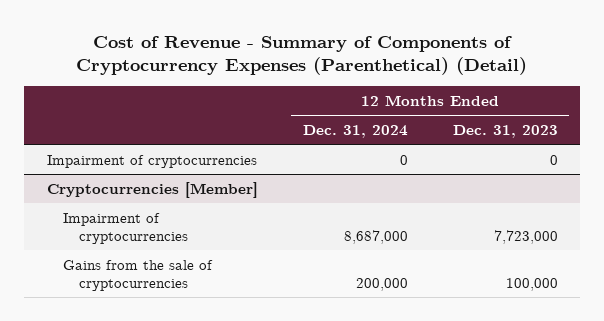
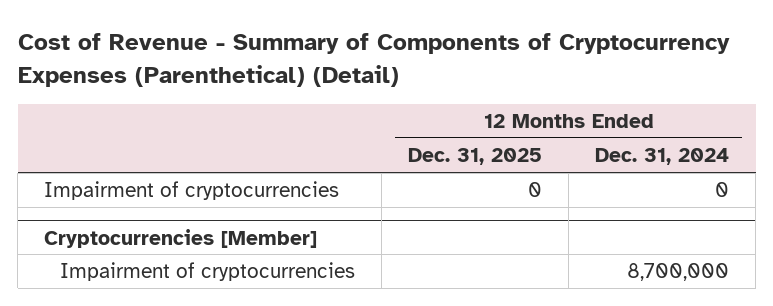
- | 12 Months Ended Dec. 31, 2024 | 12 Months Ended Dec. 31, 2023
+ | 12 Months Ended Dec. 31, 2025 | 12 Months Ended Dec. 31, 2024
@ Cryptocurrencies [Member]
- Impairment of cryptocurrencies | 8,687,000 | 7,723,000
- Gains from the sale of cryptocurrencies | 200,000 | 100,000
+ Impairment of cryptocurrencies | | 8,700,000

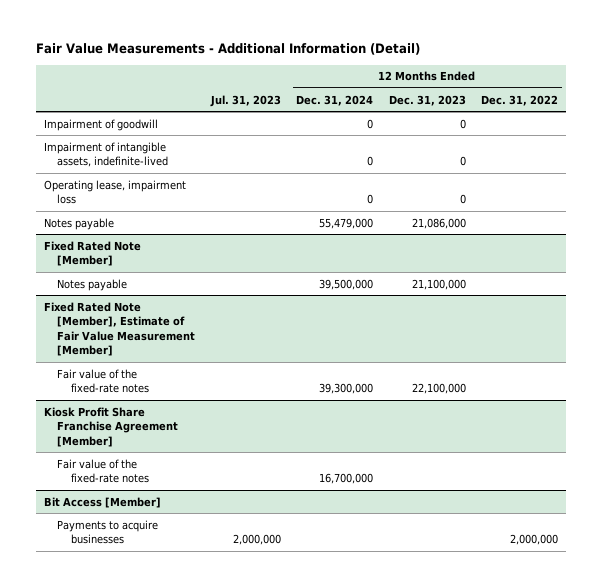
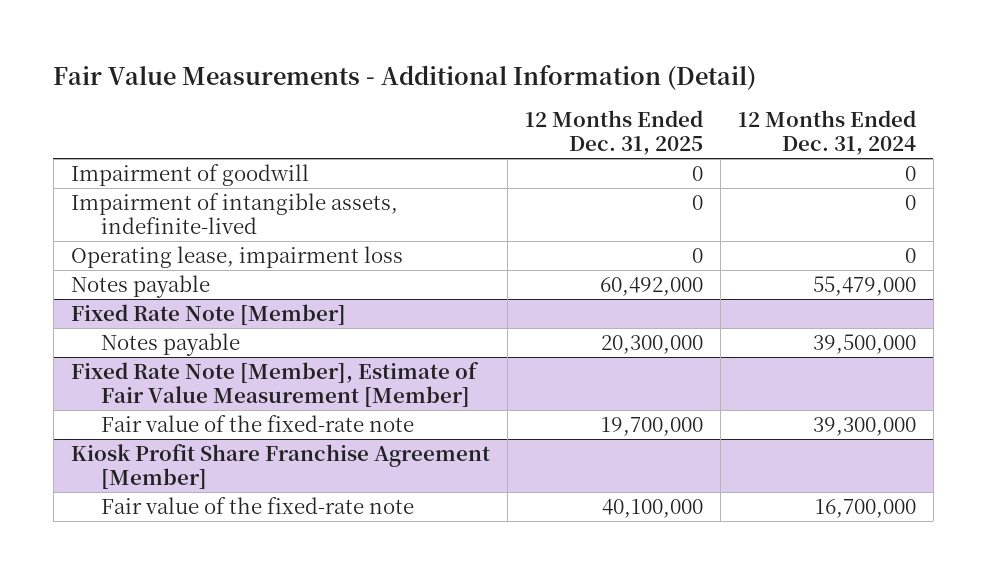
- | Jul. 31, 2023 | 12 Months Ended Dec. 31, 2024 | 12 Months Ended Dec. 31, 2023 | 12 Months Ended Dec. 31, 2022
+ | 12 Months Ended Dec. 31, 2025 | 12 Months Ended Dec. 31, 2024
- Fixed Rated Note [Member]
+ Fixed Rate Note [Member]
- Fixed Rated Note [Member], Estimate of Fair Value Measurement [Member]
- Fair value of the fixed-rate notes | | 39,300,000 | 22,100,000 |
+ Fixed Rate Note [Member], Estimate of Fair Value Measurement [Member]
+ Fair value of the fixed-rate note | 19,700,000 | 39,300,000
@ Kiosk Profit Share Franchise Agreement [Member]
- Fair value of the fixed-rate notes | | 16,700,000 | |
- Bit Access [Member]
- Payments to acquire businesses | 2,000,000 | | | 2,000,000
@ Kiosk Profit Share Franchise Agreement [Member]
+ Fair value of the fixed-rate note | 40,100,000 | 16,700,000

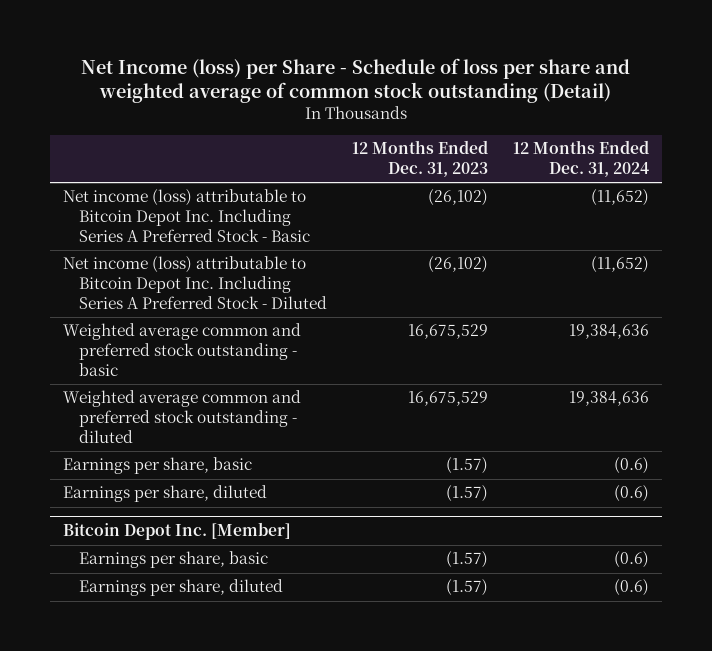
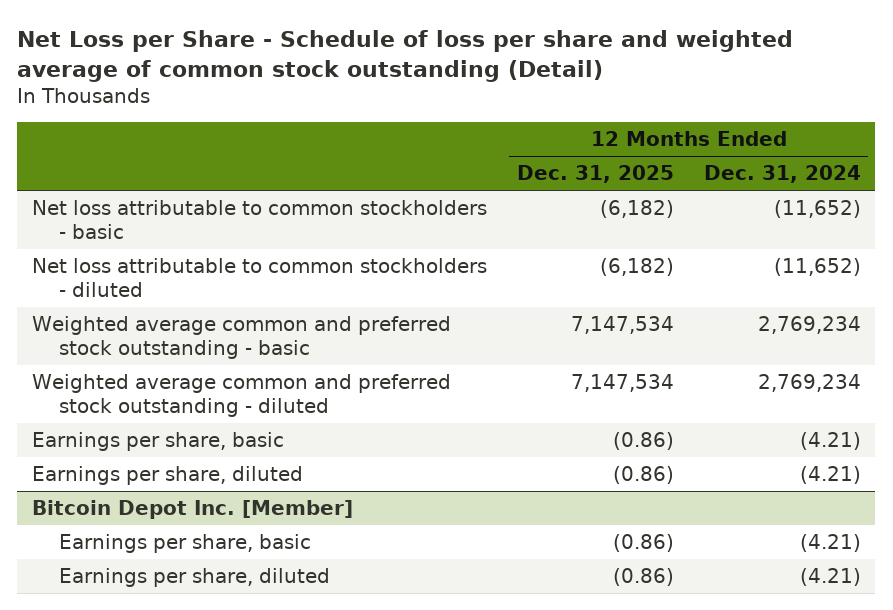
- Net Income (loss) per Share - Schedule of loss per share and weighted average of common stock outstanding (Detail)
+ Net Loss per Share - Schedule of loss per share and weighted average of common stock outstanding (Detail)
- | 12 Months Ended Dec. 31, 2023 | 12 Months Ended Dec. 31, 2024
+ | 12 Months Ended Dec. 31, 2025 | 12 Months Ended Dec. 31, 2024
- Net income (loss) attributable to Bitcoin Depot Inc. Including Series A Preferred Stock - Basic | (26,102) | (11,652)
- Net income (loss) attributable to Bitcoin Depot Inc. Including Series A Preferred Stock - Diluted | (26,102) | (11,652)
- Weighted average common and preferred stock outstanding - basic | 16,675,529 | 19,384,636
- Weighted average common and preferred stock outstanding - diluted | 16,675,529 | 19,384,636
- Earnings per share, basic | (1.57) | (0.6)
- Earnings per share, diluted | (1.57) | (0.6)
+ Net loss attributable to common stockholders - basic | (6,182) | (11,652)
+ Net loss attributable to common stockholders - diluted | (6,182) | (11,652)
+ Weighted average common and preferred stock outstanding - basic | 7,147,534 | 2,769,234
+ Weighted average common and preferred stock outstanding - diluted | 7,147,534 | 2,769,234
+ Earnings per share, basic | (0.86) | (4.21)
+ Earnings per share, diluted | (0.86) | (4.21)
@ Bitcoin Depot Inc. [Member]
- Earnings per share, basic | (1.57) | (0.6)
- Earnings per share, diluted | (1.57) | (0.6)
+ Earnings per share, basic | (0.86) | (4.21)
+ Earnings per share, diluted | (0.86) | (4.21)

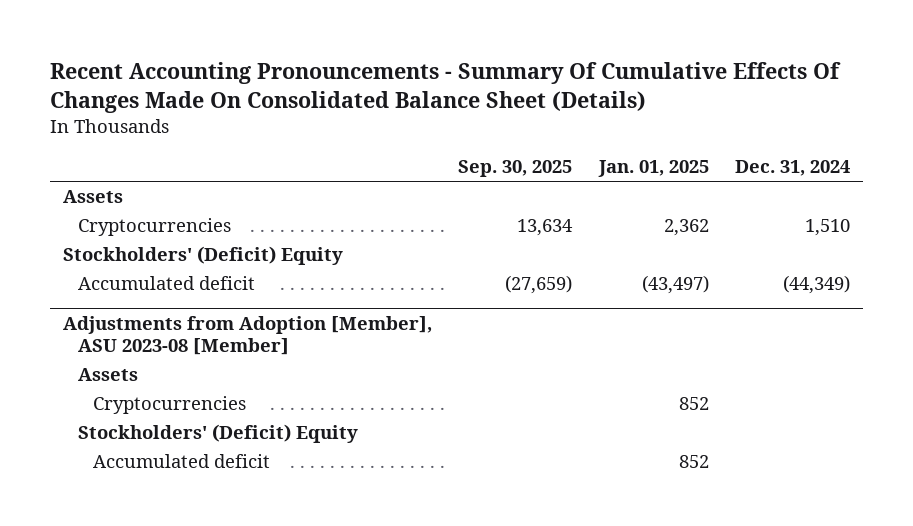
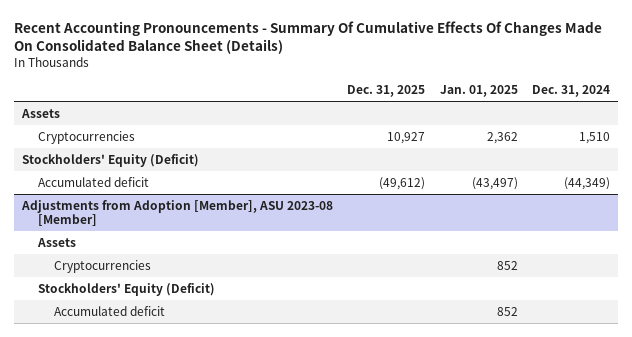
- | Sep. 30, 2025 | Jan. 01, 2025 | Dec. 31, 2024
+ | Dec. 31, 2025 | Jan. 01, 2025 | Dec. 31, 2024
- Stockholders' (Deficit) Equity
+ Stockholders' Equity (Deficit)
@ Adjustments from Adoption [Member], ASU 2023-08 [Member]
- Stockholders' (Deficit) Equity
+ Stockholders' Equity (Deficit)

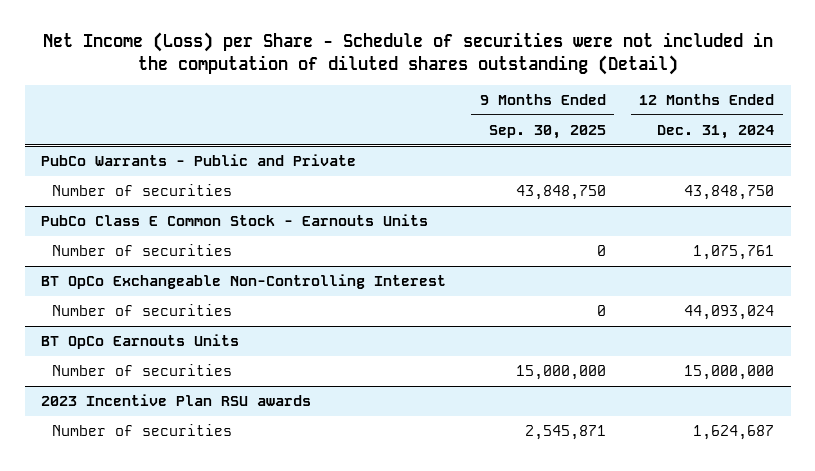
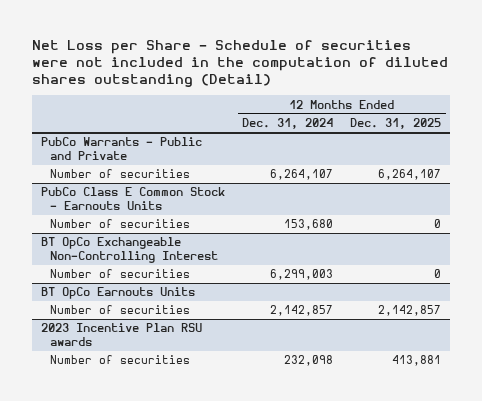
- Net Income (Loss) per Share - Schedule of securities were not included in the computation of diluted shares outstanding (Detail)
+ Net Loss per Share - Schedule of securities were not included in the computation of diluted shares outstanding (Detail)
- | 9 Months Ended Sep. 30, 2025 | 12 Months Ended Dec. 31, 2024
+ | 12 Months Ended Dec. 31, 2024 | 12 Months Ended Dec. 31, 2025
@ PubCo Warrants - Public and Private
- Number of securities | 43,848,750 | 43,848,750
+ Number of securities | 6,264,107 | 6,264,107
@ PubCo Class E Common Stock - Earnouts Units
- Number of securities | 0 | 1,075,761
+ Number of securities | 153,680 | 0
@ BT OpCo Exchangeable Non-Controlling Interest
- Number of securities | 0 | 44,093,024
+ Number of securities | 6,299,003 | 0
@ BT OpCo Earnouts Units
- Number of securities | 15,000,000 | 15,000,000
+ Number of securities | 2,142,857 | 2,142,857
@ 2023 Incentive Plan RSU awards
- Number of securities | 2,545,871 | 1,624,687
+ Number of securities | 232,098 | 413,881

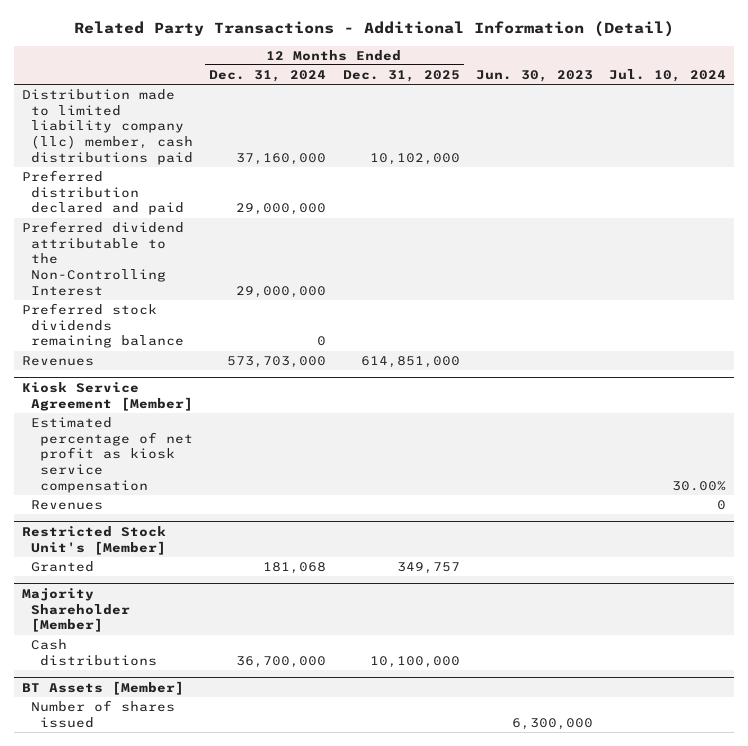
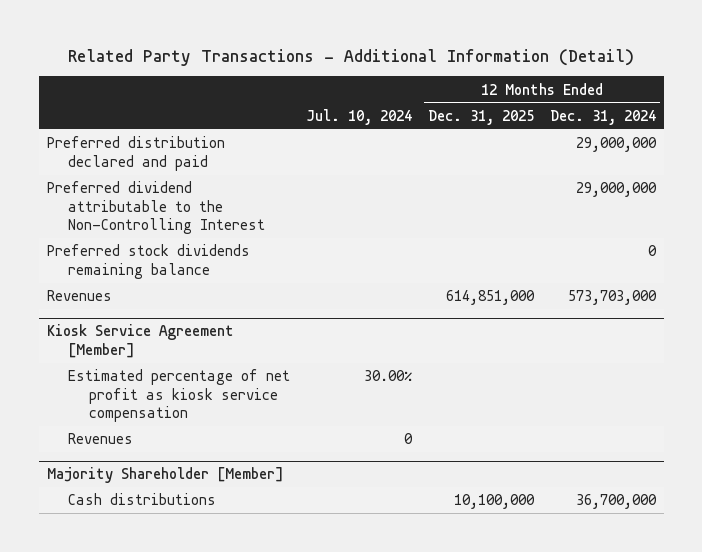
- | 12 Months Ended Dec. 31, 2024 | 12 Months Ended Dec. 31, 2025 | Jun. 30, 2023 | Jul. 10, 2024
+ | Jul. 10, 2024 | 12 Months Ended Dec. 31, 2025 | 12 Months Ended Dec. 31, 2024
- Distribution made to limited liability company (llc) member, cash distributions paid | 37,160,000 | 10,102,000 | |
- Restricted Stock Unit's [Member]
- Granted | 181,068 | 349,757 | |
- BT Assets [Member]
- Number of shares issued | | | 6,300,000 |

